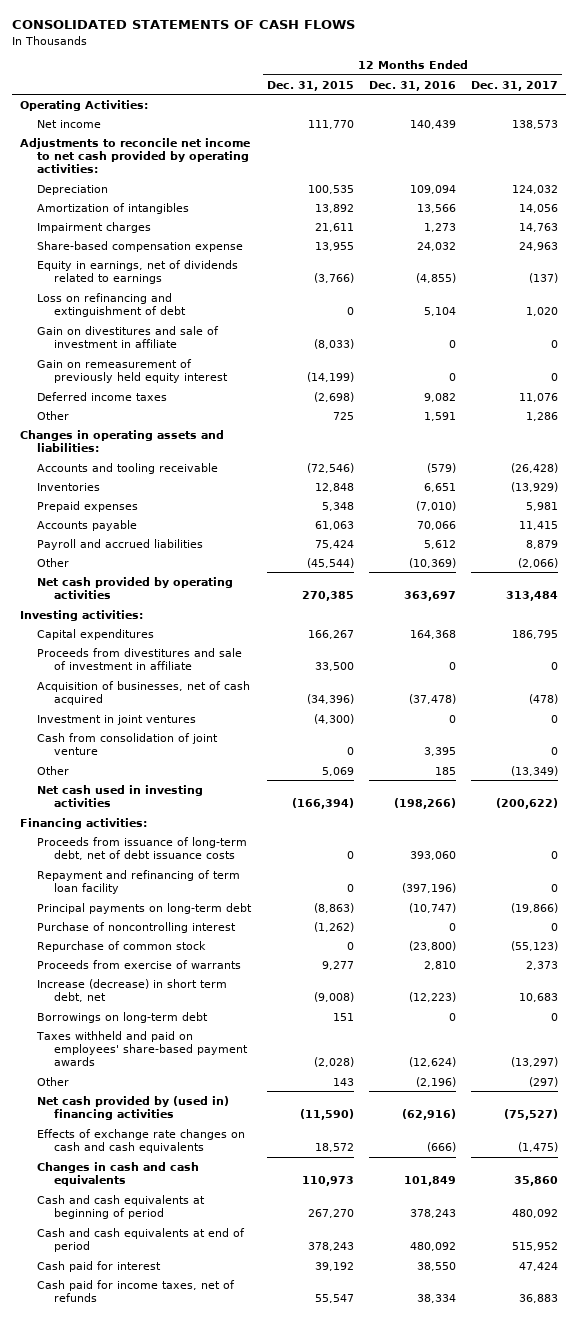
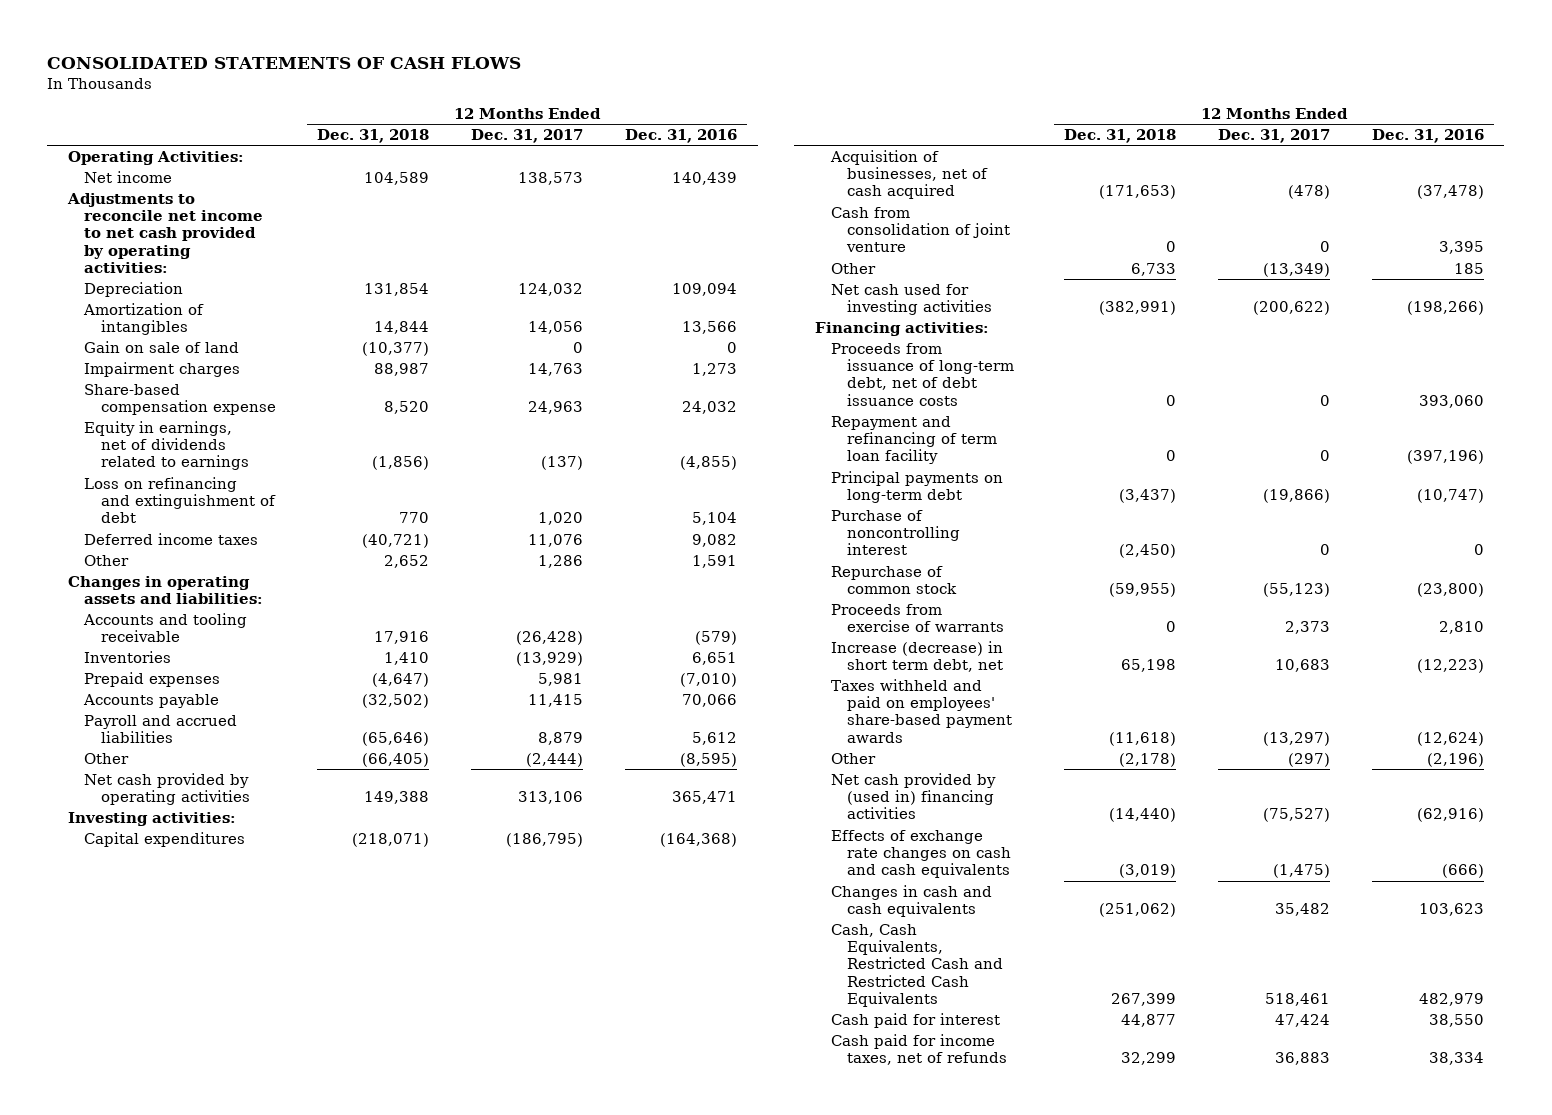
- | 12 Months Ended Dec. 31, 2015 | 12 Months Ended Dec. 31, 2016 | 12 Months Ended Dec. 31, 2017
+ | 12 Months Ended Dec. 31, 2018 | 12 Months Ended Dec. 31, 2017 | 12 Months Ended Dec. 31, 2016
+ Gain on sale of land | (10,377) | 0 | 0
- Gain on divestitures and sale of investment in affiliate | (8,033) | 0 | 0
- Gain on remeasurement of previously held equity interest | (14,199) | 0 | 0
- Other | (45,544) | (10,369) | (2,066)
- Net cash provided by operating activities | 270,385 | 363,697 | 313,484
+ Other | (66,405) | (2,444) | (8,595)
+ Net cash provided by operating activities | 149,388 | 313,106 | 365,471
- Capital expenditures | 166,267 | 164,368 | 186,795
- Proceeds from divestitures and sale of investment in affiliate | 33,500 | 0 | 0
+ Capital expenditures | (218,071) | (186,795) | (164,368)
- Investment in joint ventures | (4,300) | 0 | 0
- Net cash used in investing activities | (166,394) | (198,266) | (200,622)
+ Net cash used for investing activities | (382,991) | (200,622) | (198,266)
- Borrowings on long-term debt | 151 | 0 | 0
- Changes in cash and cash equivalents | 110,973 | 101,849 | 35,860
- Cash and cash equivalents at beginning of period | 267,270 | 378,243 | 480,092
- Cash and cash equivalents at end of period | 378,243 | 480,092 | 515,952
+ Changes in cash and cash equivalents | (251,062) | 35,482 | 103,623
+ Cash, Cash Equivalents, Restricted Cash and Restricted Cash Equivalents | 267,399 | 518,461 | 482,979

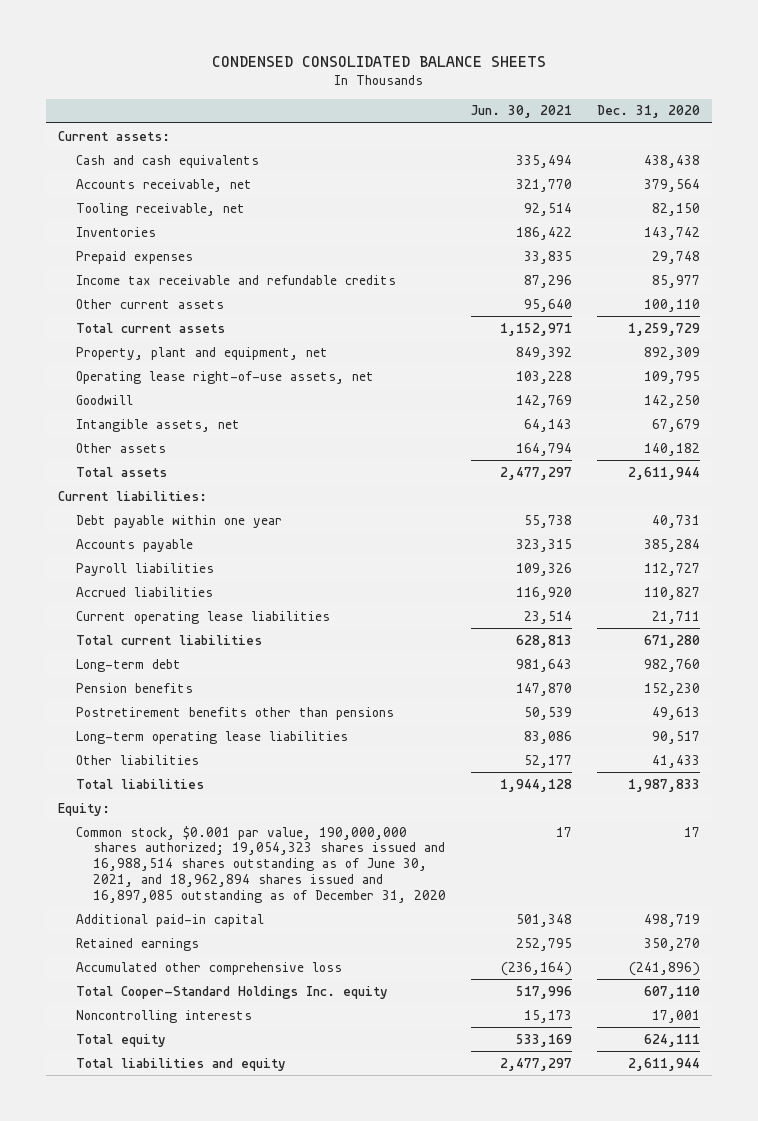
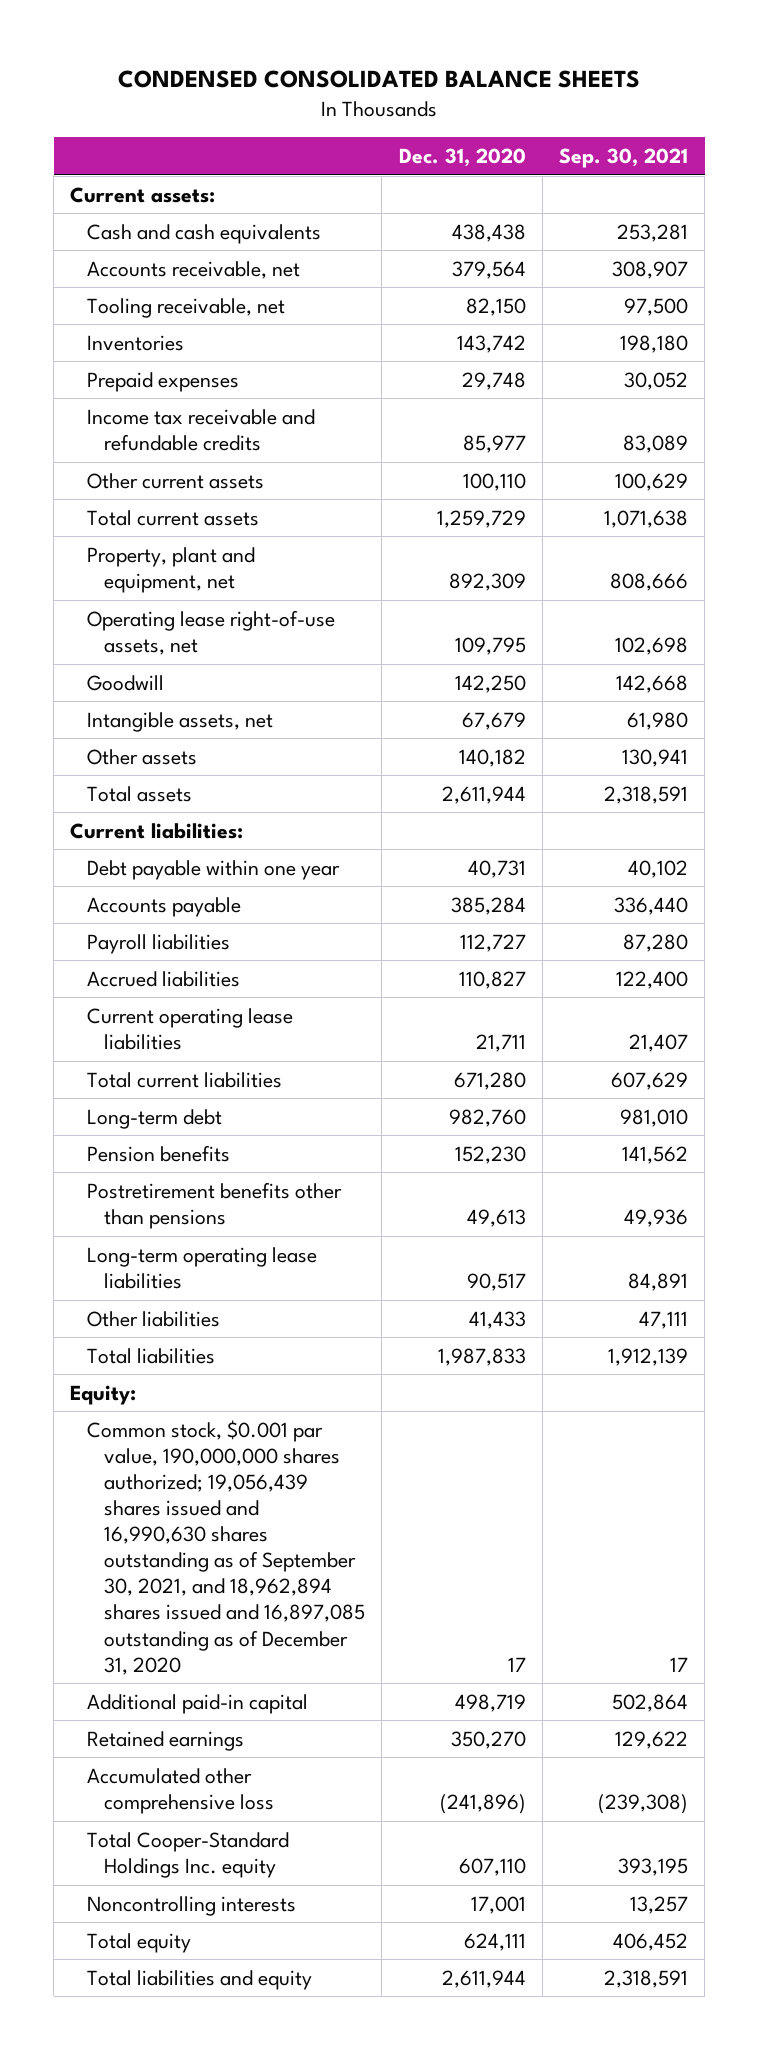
- | Jun. 30, 2021 | Dec. 31, 2020
+ | Dec. 31, 2020 | Sep. 30, 2021
- Common stock, $0.001 par value, 190,000,000 shares authorized; 19,054,323 shares issued and 16,988,514 shares outstanding as of June 30, 2021, and 18,962,894 shares issued and 16,897,085 outstanding as of December 31, 2020 | 17 | 17
+ Common stock, $0.001 par value, 190,000,000 shares authorized; 19,056,439 shares issued and 16,990,630 shares outstanding as of September 30, 2021, and 18,962,894 shares issued and 16,897,085 outstanding as of December 31, 2020 | 17 | 17

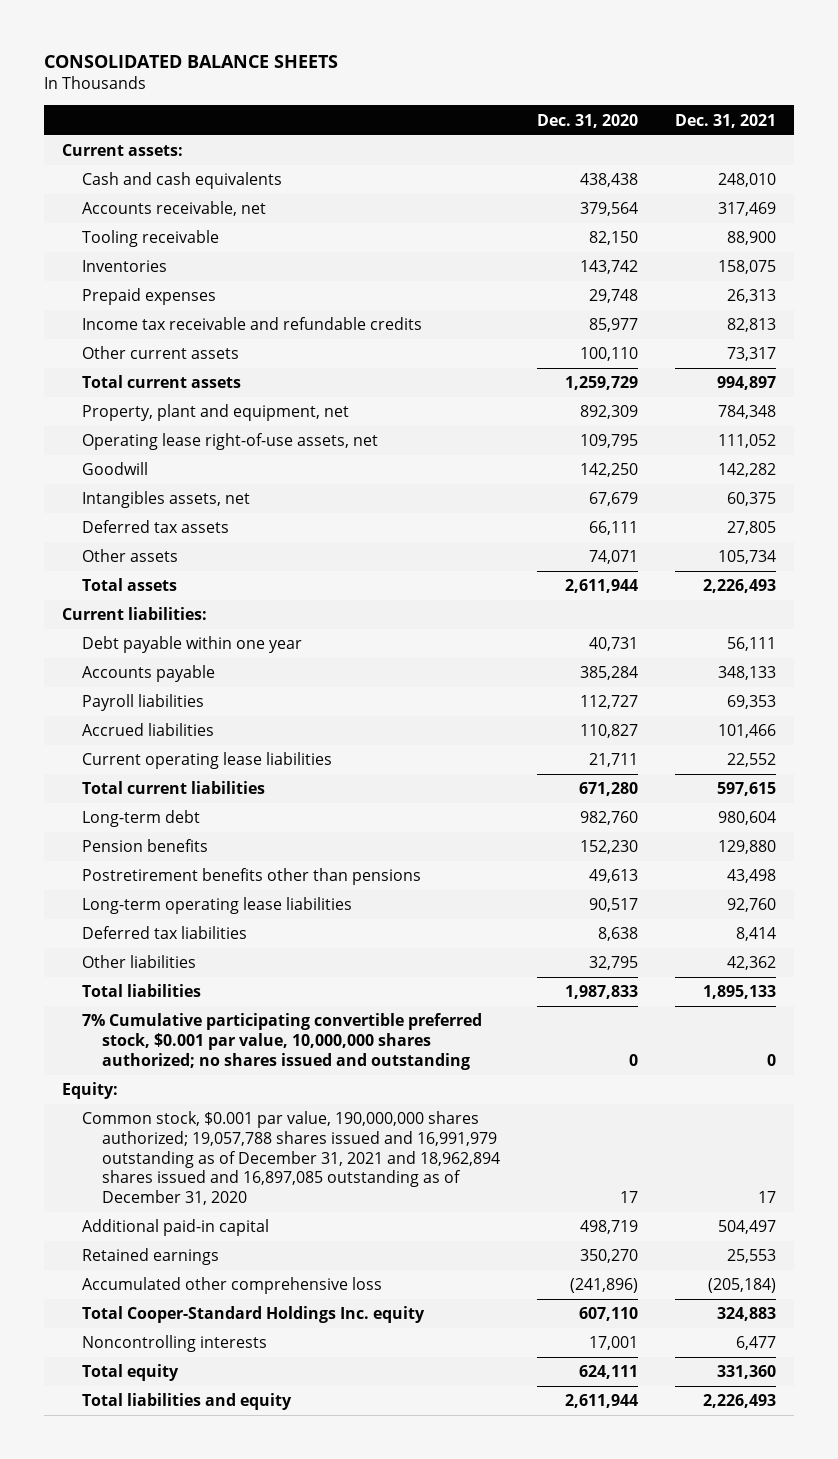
- CONDENSED CONSOLIDATED BALANCE SHEETS
+ CONSOLIDATED BALANCE SHEETS
- | Dec. 31, 2020 | Sep. 30, 2021
+ | Dec. 31, 2020 | Dec. 31, 2021
- Tooling receivable, net | 82,150 | 97,500
+ Tooling receivable | 82,150 | 88,900
- Intangible assets, net | 67,679 | 61,980
- Other assets | 140,182 | 130,941
+ Intangibles assets, net | 67,679 | 60,375
+ Deferred tax assets | 66,111 | 27,805
+ Other assets | 74,071 | 105,734
- Other liabilities | 41,433 | 47,111
+ Deferred tax liabilities | 8,638 | 8,414
+ Other liabilities | 32,795 | 42,362
+ 7% Cumulative participating convertible preferred stock, $0.001 par value, 10,000,000 shares authorized; no shares issued and outstanding | 0 | 0
- Common stock, $0.001 par value, 190,000,000 shares authorized; 19,056,439 shares issued and 16,990,630 shares outstanding as of September 30, 2021, and 18,962,894 shares issued and 16,897,085 outstanding as of December 31, 2020 | 17 | 17
+ Common stock, $0.001 par value, 190,000,000 shares authorized; 19,057,788 shares issued and 16,991,979 outstanding as of December 31, 2021 and 18,962,894 shares issued and 16,897,085 outstanding as of December 31, 2020 | 17 | 17

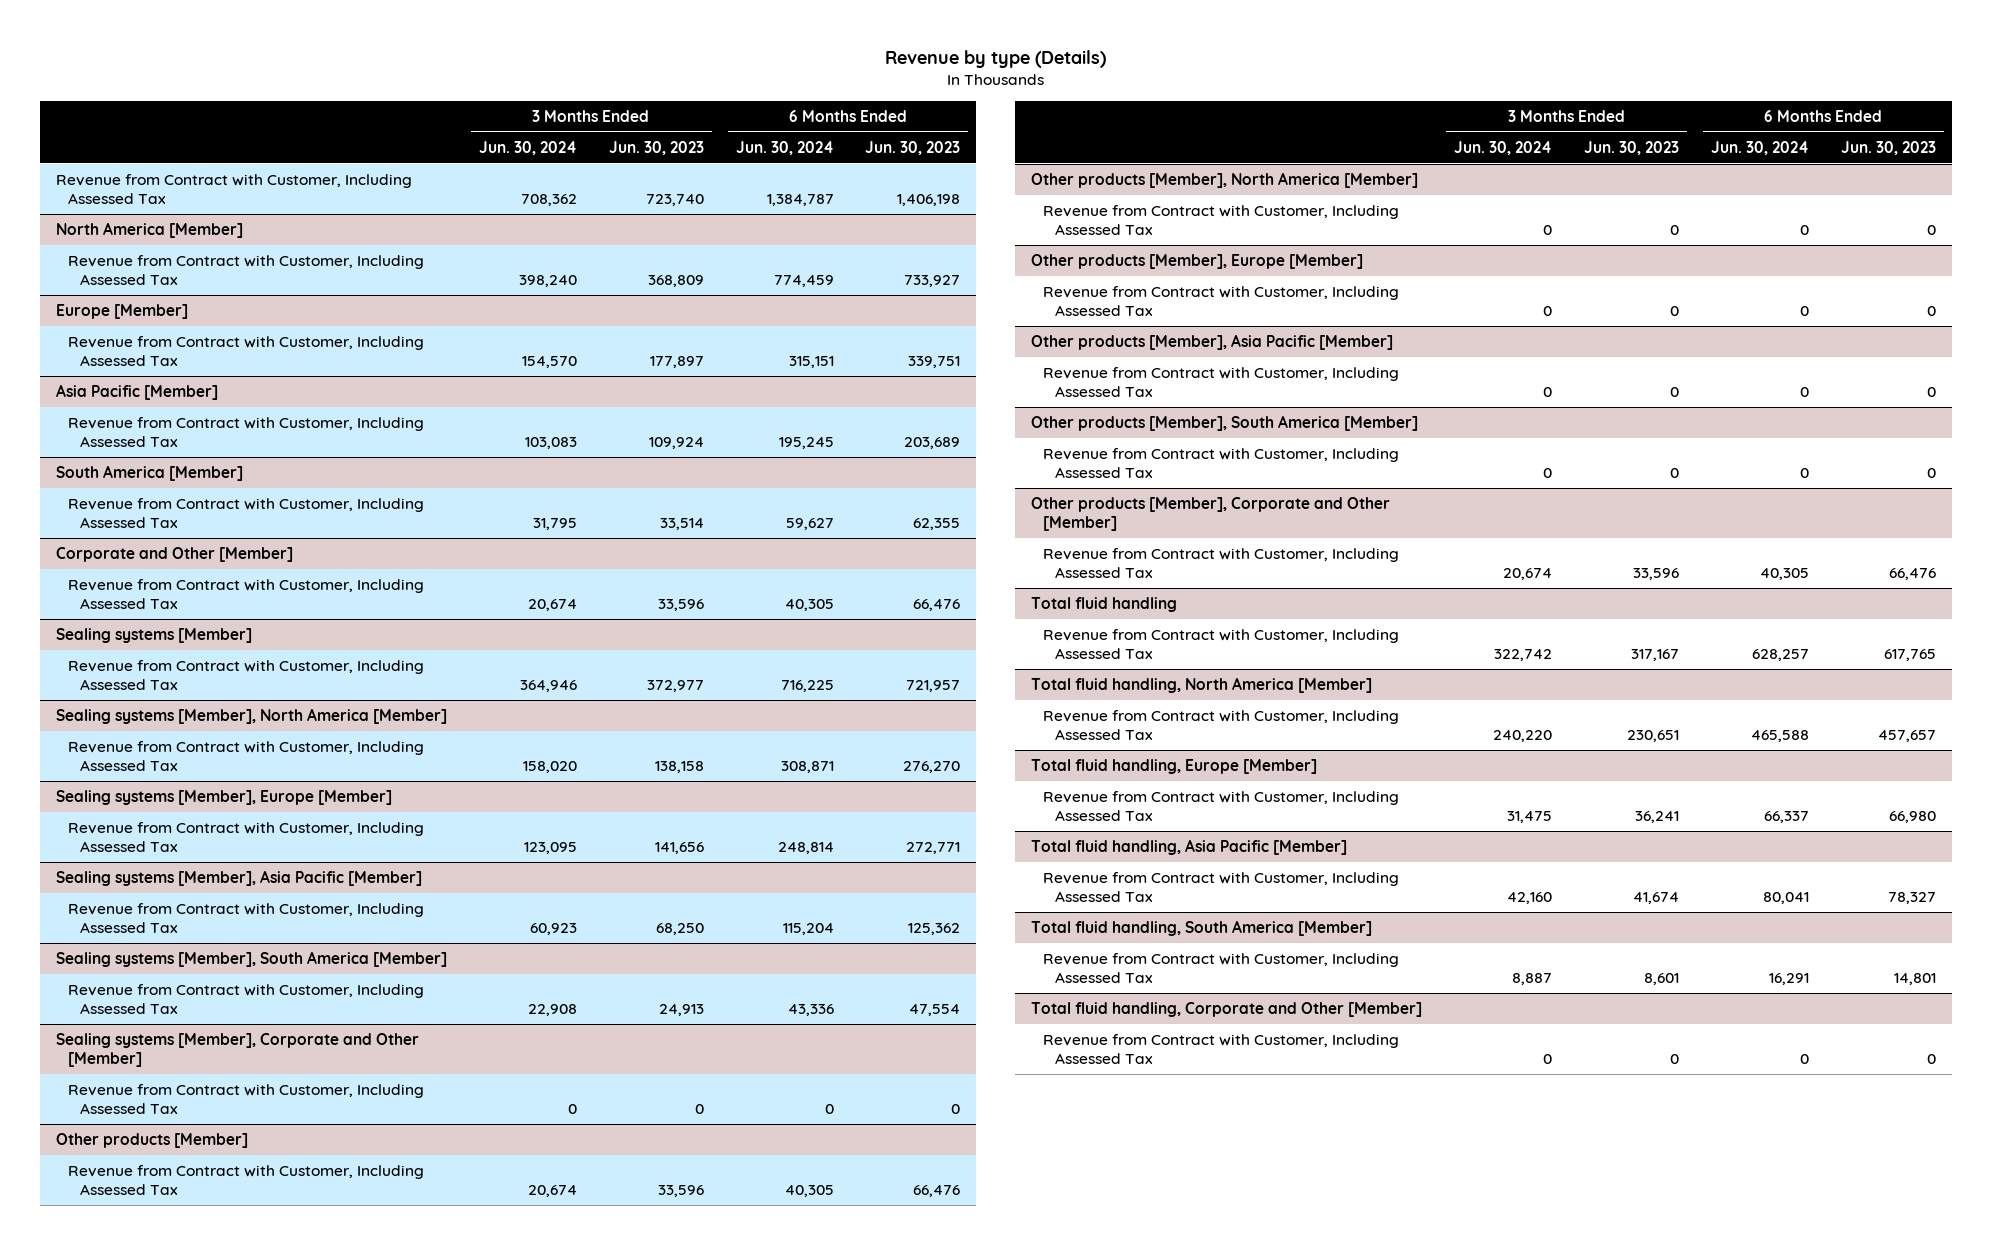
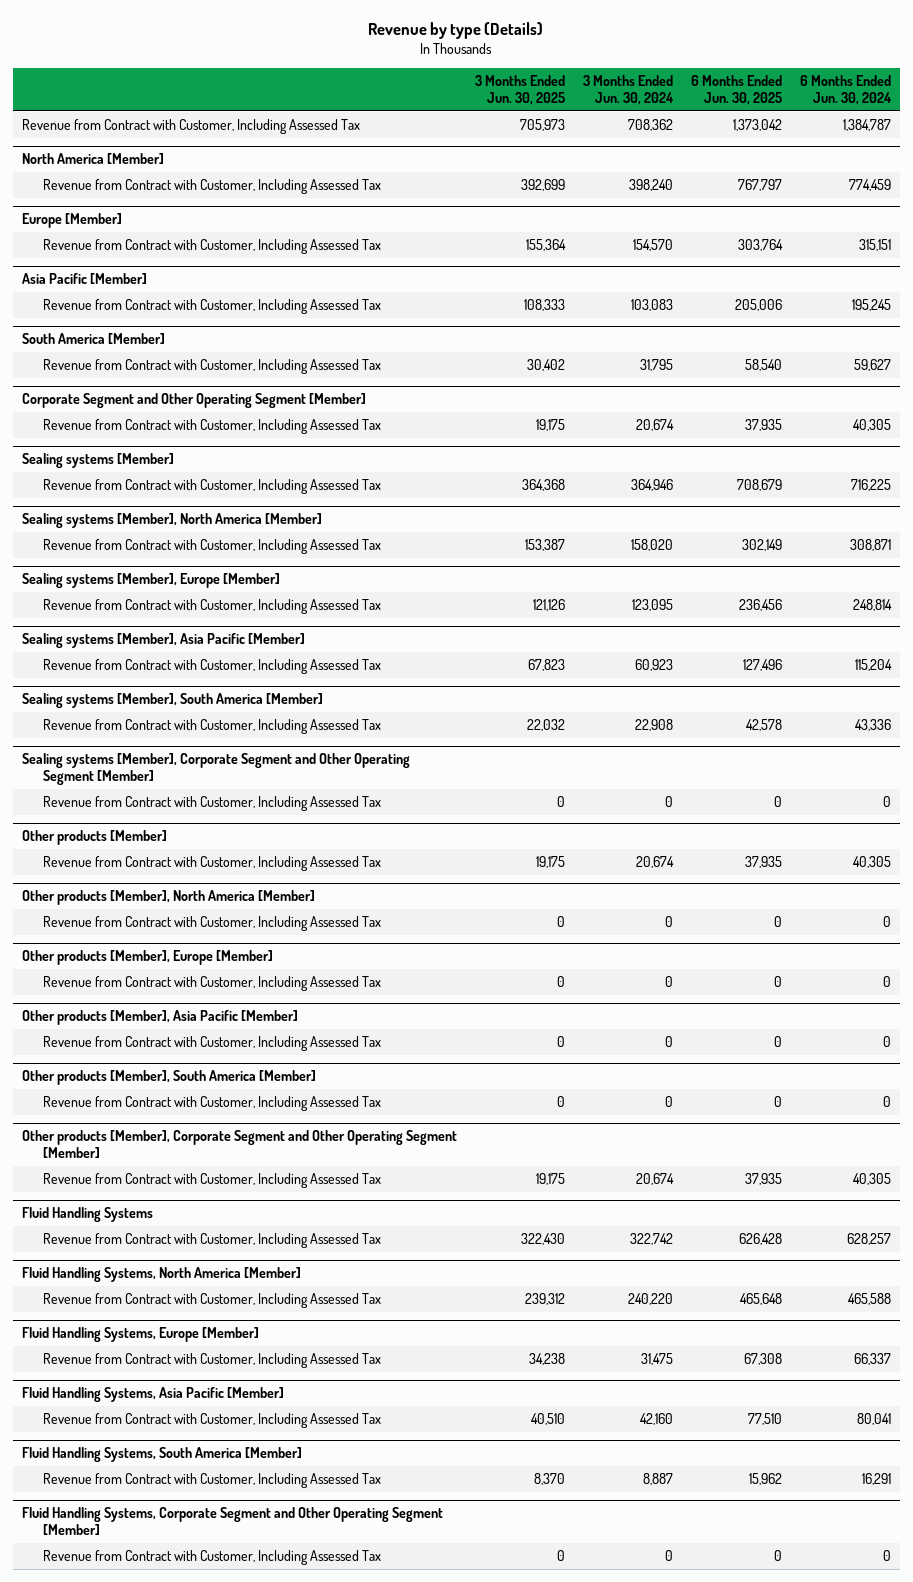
- | 3 Months Ended Jun. 30, 2024 | 3 Months Ended Jun. 30, 2023 | 6 Months Ended Jun. 30, 2024 | 6 Months Ended Jun. 30, 2023
+ | 3 Months Ended Jun. 30, 2025 | 3 Months Ended Jun. 30, 2024 | 6 Months Ended Jun. 30, 2025 | 6 Months Ended Jun. 30, 2024
- Corporate and Other [Member]
+ Corporate Segment and Other Operating Segment [Member]
- Sealing systems [Member], Corporate and Other [Member]
+ Sealing systems [Member], Corporate Segment and Other Operating Segment [Member]
- Other products [Member], Corporate and Other [Member]
+ Other products [Member], Corporate Segment and Other Operating Segment [Member]
- Total fluid handling
+ Fluid Handling Systems
- Total fluid handling, North America [Member]
+ Fluid Handling Systems, North America [Member]
- Total fluid handling, Europe [Member]
+ Fluid Handling Systems, Europe [Member]
- Total fluid handling, Asia Pacific [Member]
+ Fluid Handling Systems, Asia Pacific [Member]
- Total fluid handling, South America [Member]
+ Fluid Handling Systems, South America [Member]
- Total fluid handling, Corporate and Other [Member]
+ Fluid Handling Systems, Corporate Segment and Other Operating Segment [Member]

